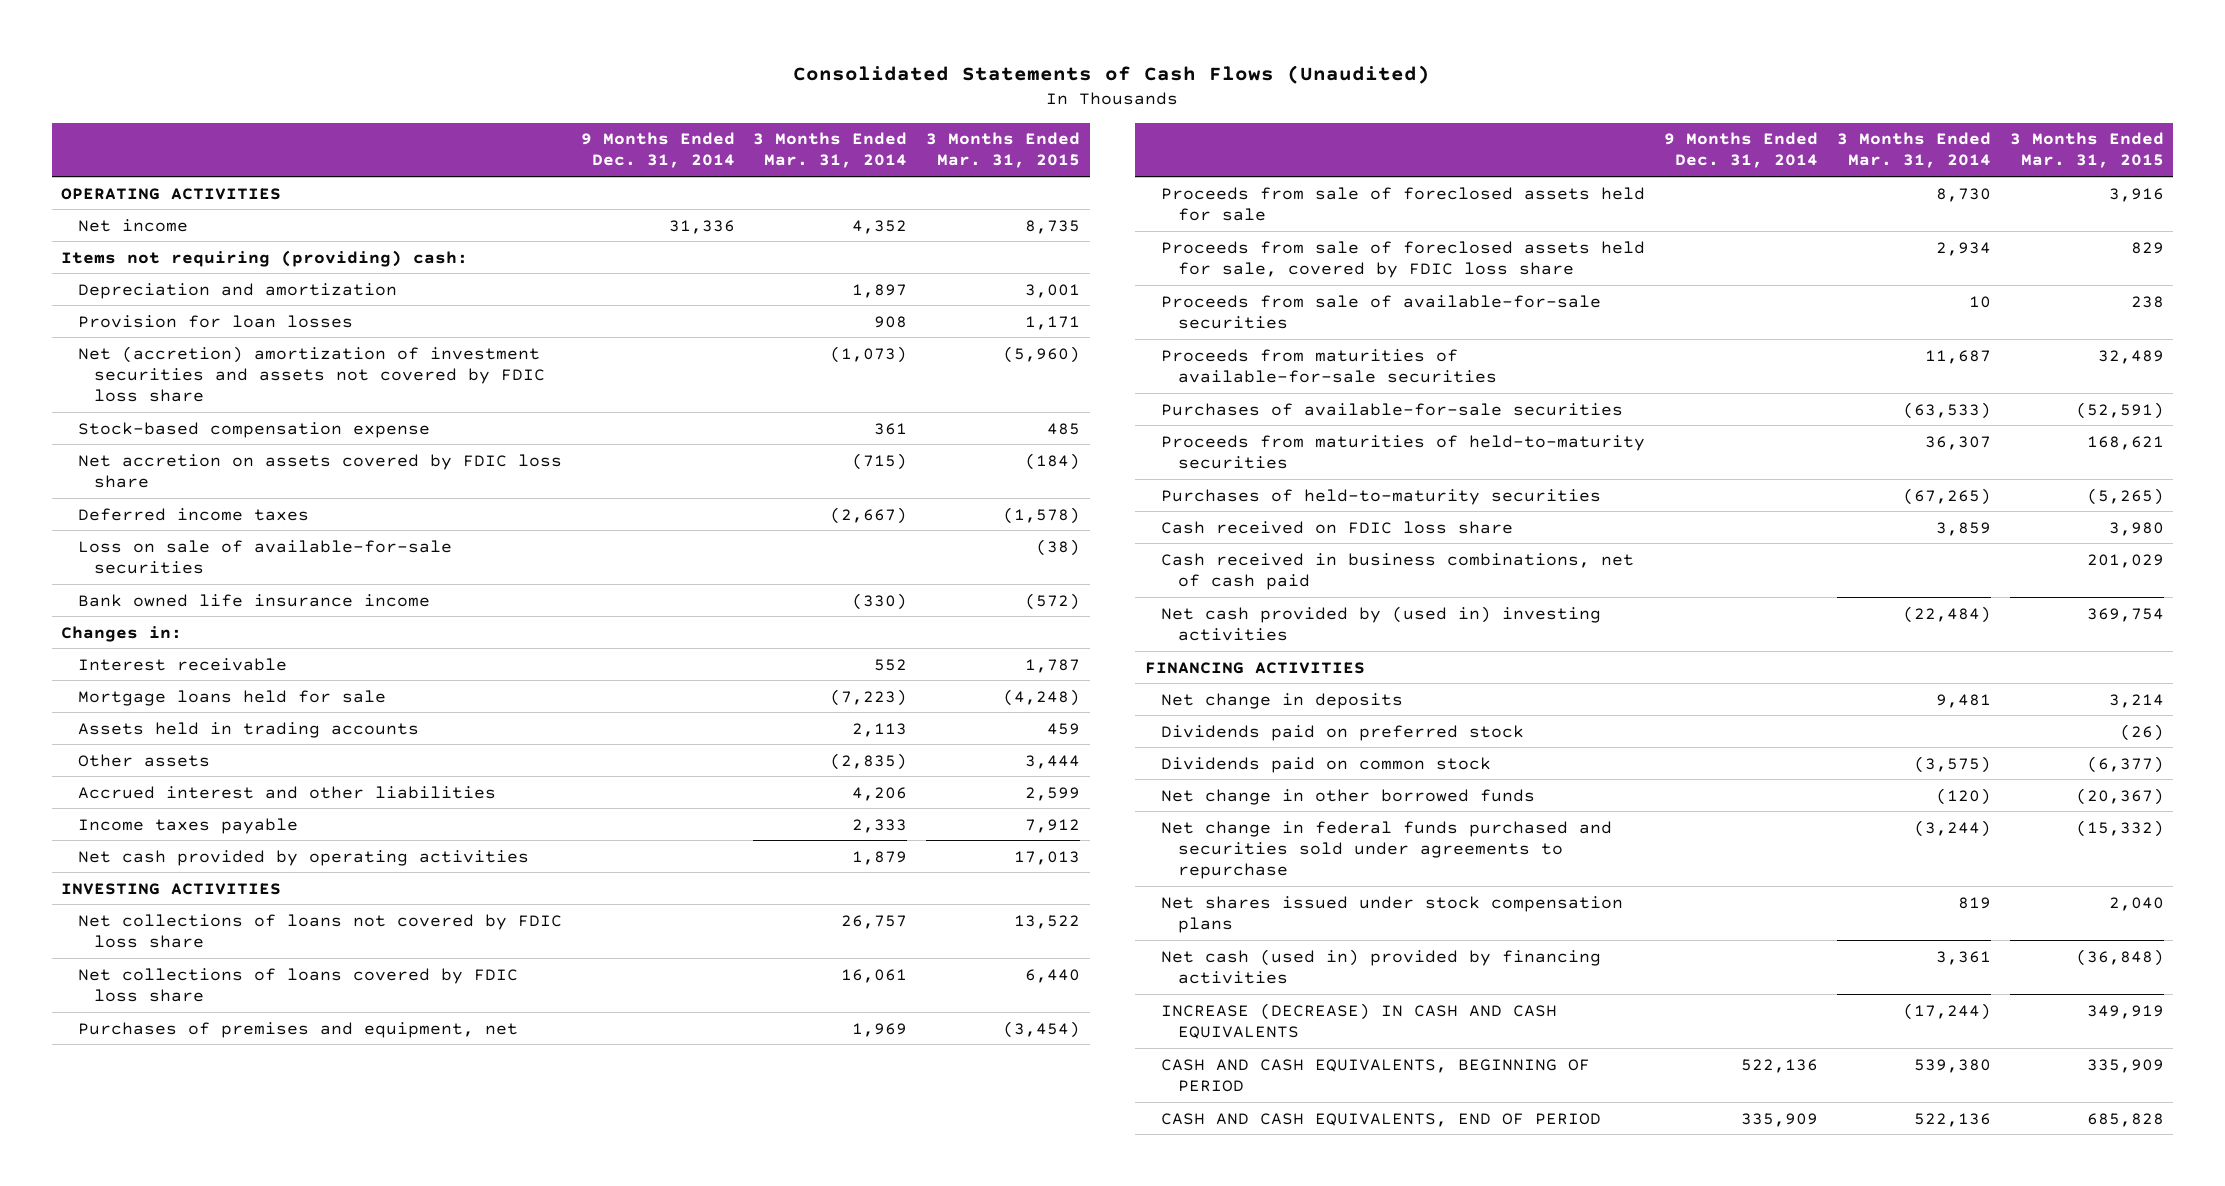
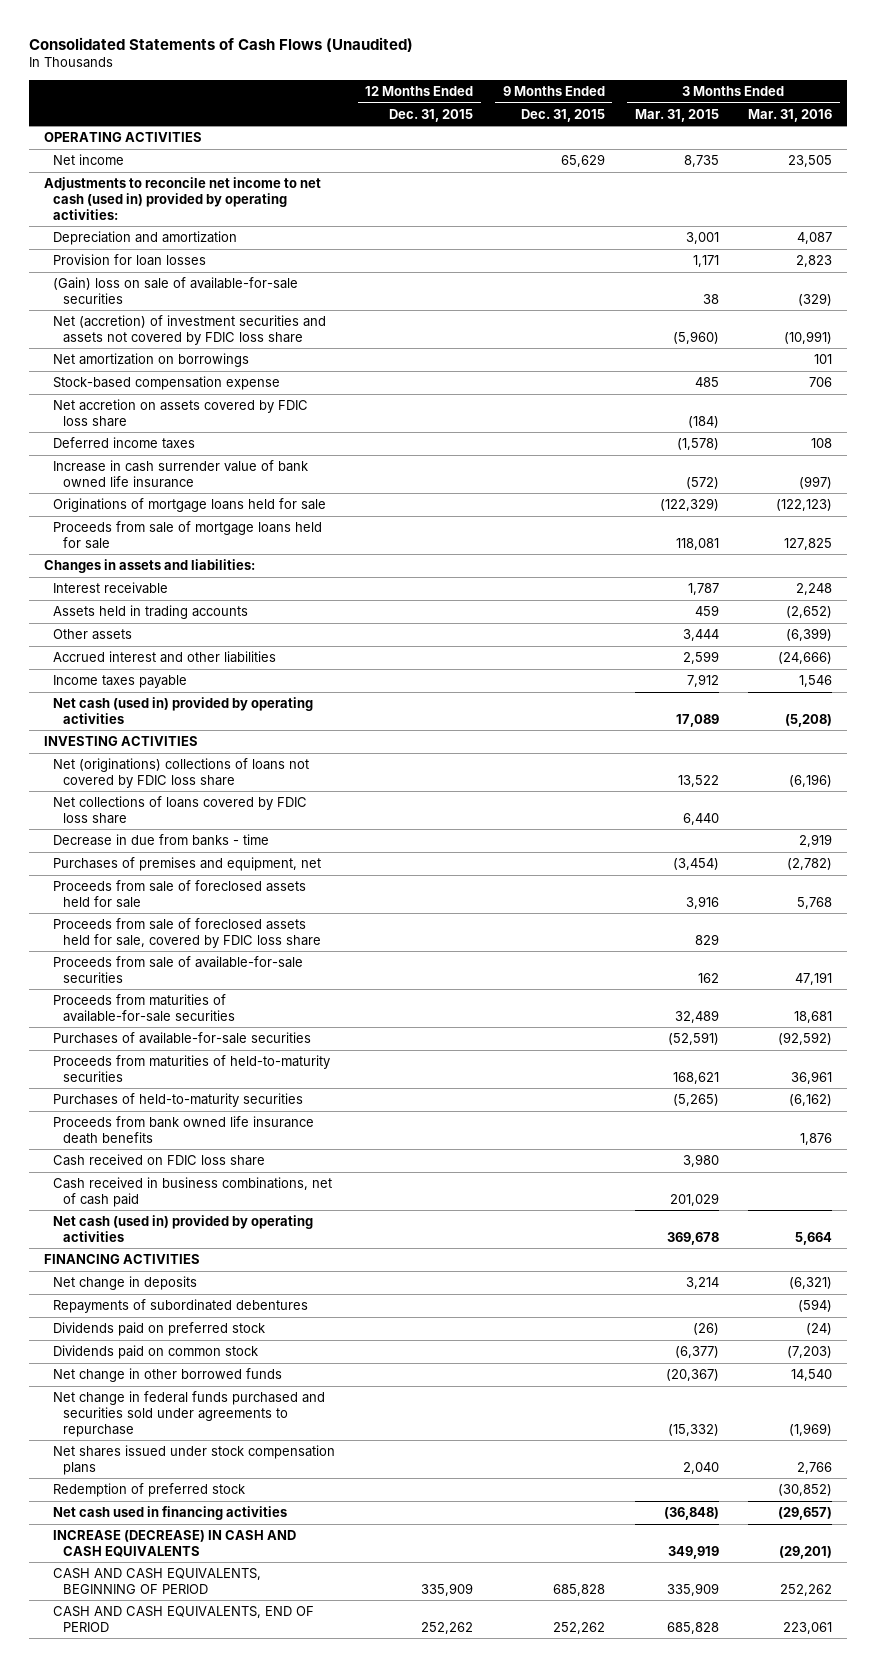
- | 9 Months Ended Dec. 31, 2014 | 3 Months Ended Mar. 31, 2014 | 3 Months Ended Mar. 31, 2015
+ | 12 Months Ended Dec. 31, 2015 | 9 Months Ended Dec. 31, 2015 | 3 Months Ended Mar. 31, 2015 | 3 Months Ended Mar. 31, 2016
- Items not requiring (providing) cash:
+ Adjustments to reconcile net income to net cash (used in) provided by operating activities:
- Net (accretion) amortization of investment securities and assets not covered by FDIC loss share | | (1,073) | (5,960)
+ (Gain) loss on sale of available-for-sale securities | | | 38 | (329)
+ Net (accretion) of investment securities and assets not covered by FDIC loss share | | | (5,960) | (10,991)
+ Net amortization on borrowings | | | | 101
- Loss on sale of available-for-sale securities | | | (38)
- Bank owned life insurance income | | (330) | (572)
- Changes in:
+ Increase in cash surrender value of bank owned life insurance | | | (572) | (997)
+ Originations of mortgage loans held for sale | | | (122,329) | (122,123)
+ Proceeds from sale of mortgage loans held for sale | | | 118,081 | 127,825
+ Changes in assets and liabilities:
- Mortgage loans held for sale | | (7,223) | (4,248)
- Net cash provided by operating activities | | 1,879 | 17,013
+ Net cash (used in) provided by operating activities | | | 17,089 | (5,208)
- Net collections of loans not covered by FDIC loss share | | 26,757 | 13,522
+ Net (originations) collections of loans not covered by FDIC loss share | | | 13,522 | (6,196)
+ Decrease in due from banks - time | | | | 2,919
- Proceeds from sale of available-for-sale securities | | 10 | 238
+ Proceeds from sale of available-for-sale securities | | | 162 | 47,191
+ Proceeds from bank owned life insurance death benefits | | | | 1,876
- Net cash provided by (used in) investing activities | | (22,484) | 369,754
+ Net cash (used in) provided by operating activities | | | 369,678 | 5,664
+ Repayments of subordinated debentures | | | | (594)
- Net cash (used in) provided by financing activities | | 3,361 | (36,848)
+ Redemption of preferred stock | | | | (30,852)
+ Net cash used in financing activities | | | (36,848) | (29,657)

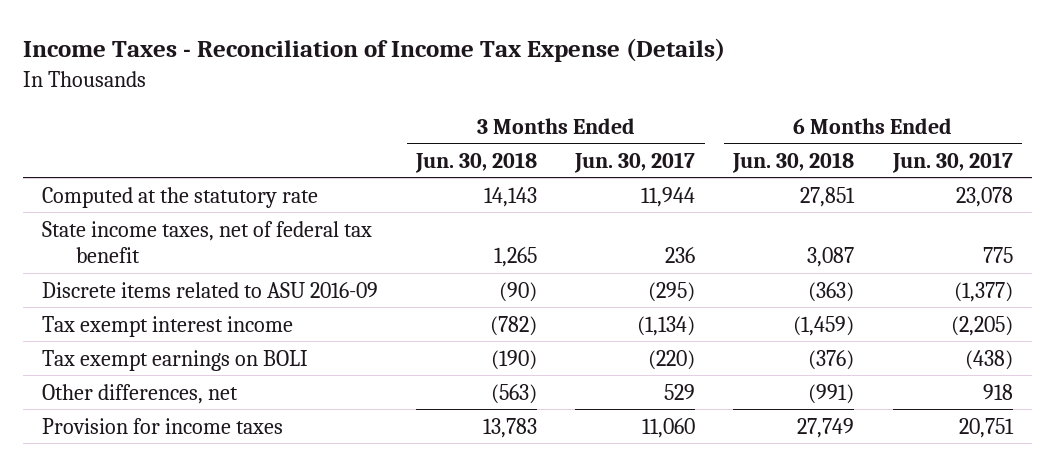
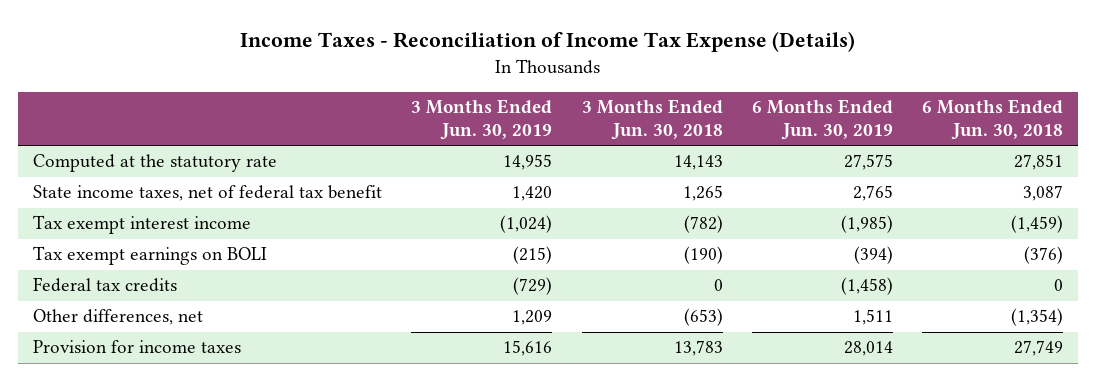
- | 3 Months Ended Jun. 30, 2018 | 3 Months Ended Jun. 30, 2017 | 6 Months Ended Jun. 30, 2018 | 6 Months Ended Jun. 30, 2017
+ | 3 Months Ended Jun. 30, 2019 | 3 Months Ended Jun. 30, 2018 | 6 Months Ended Jun. 30, 2019 | 6 Months Ended Jun. 30, 2018
- Discrete items related to ASU 2016-09 | (90) | (295) | (363) | (1,377)
- Other differences, net | (563) | 529 | (991) | 918
+ Federal tax credits | (729) | 0 | (1,458) | 0
+ Other differences, net | 1,209 | (653) | 1,511 | (1,354)

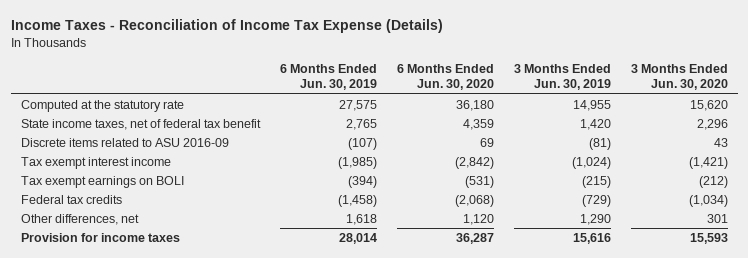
- | 3 Months Ended Jun. 30, 2019 | 3 Months Ended Jun. 30, 2018 | 6 Months Ended Jun. 30, 2019 | 6 Months Ended Jun. 30, 2018
+ | 6 Months Ended Jun. 30, 2019 | 6 Months Ended Jun. 30, 2020 | 3 Months Ended Jun. 30, 2019 | 3 Months Ended Jun. 30, 2020
+ Discrete items related to ASU 2016-09 | (107) | 69 | (81) | 43
- Other differences, net | 1,209 | (653) | 1,511 | (1,354)
+ Other differences, net | 1,618 | 1,120 | 1,290 | 301

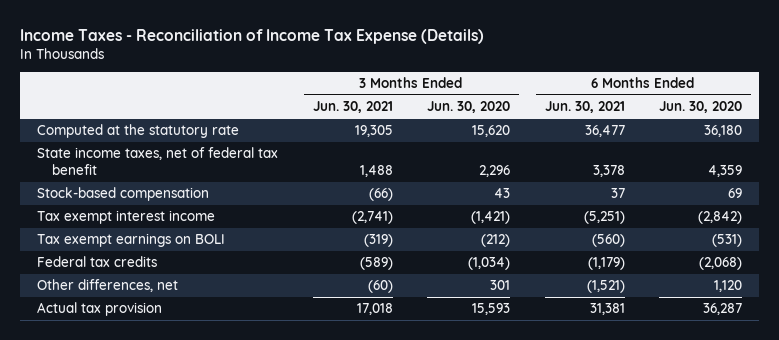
- | 6 Months Ended Jun. 30, 2019 | 6 Months Ended Jun. 30, 2020 | 3 Months Ended Jun. 30, 2019 | 3 Months Ended Jun. 30, 2020
+ | 3 Months Ended Jun. 30, 2021 | 3 Months Ended Jun. 30, 2020 | 6 Months Ended Jun. 30, 2021 | 6 Months Ended Jun. 30, 2020
- Discrete items related to ASU 2016-09 | (107) | 69 | (81) | 43
+ Stock-based compensation | (66) | 43 | 37 | 69
- Provision for income taxes | 28,014 | 36,287 | 15,616 | 15,593
+ Actual tax provision | 17,018 | 15,593 | 31,381 | 36,287

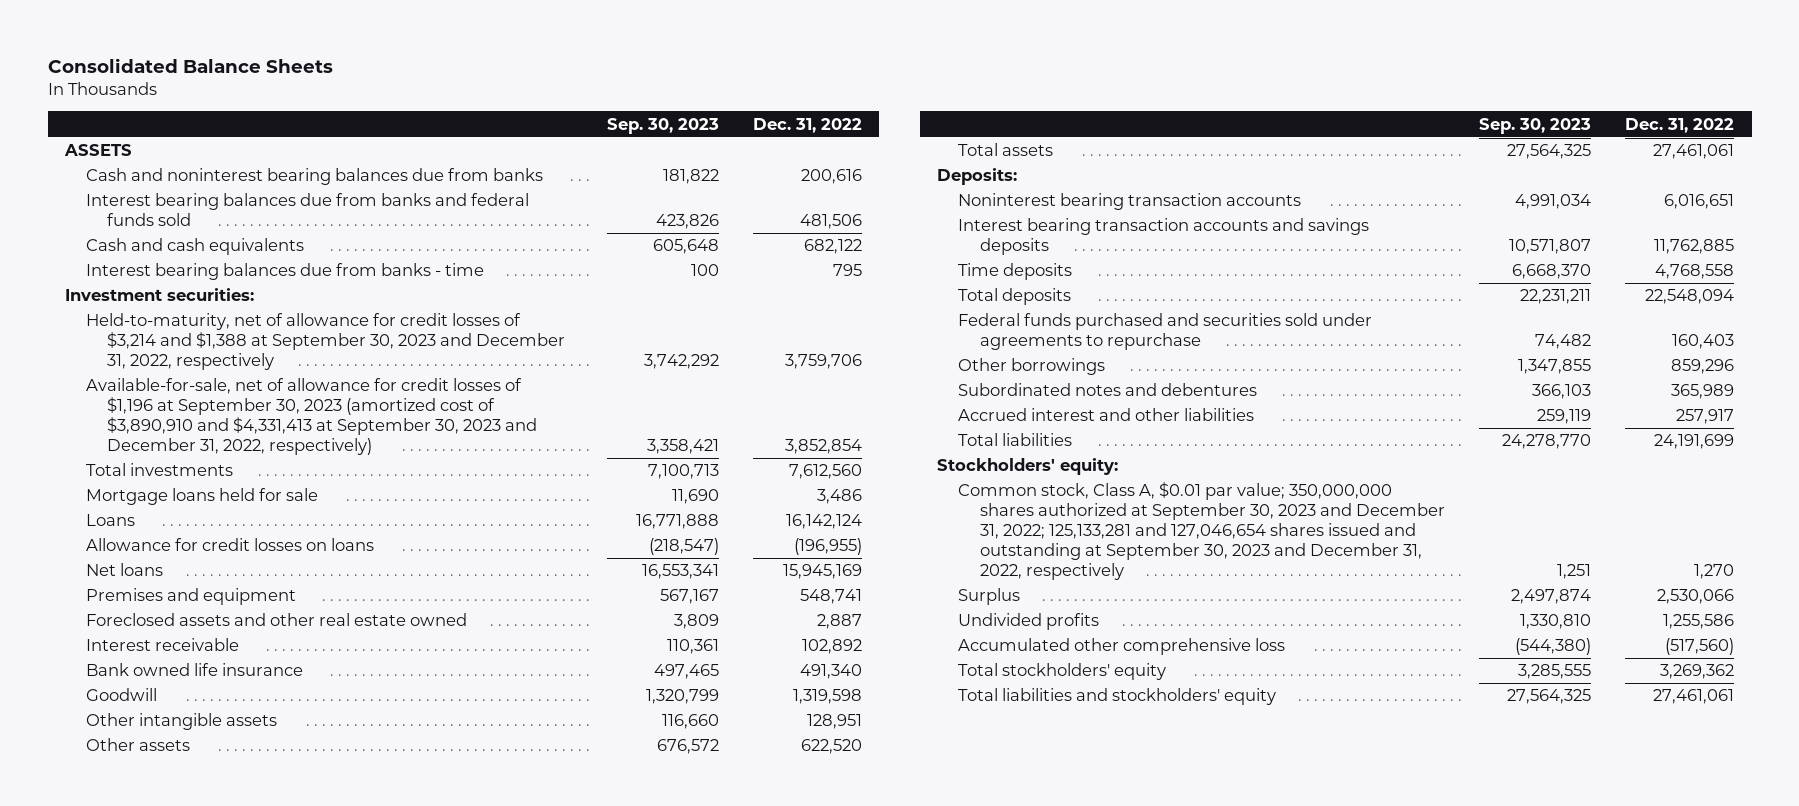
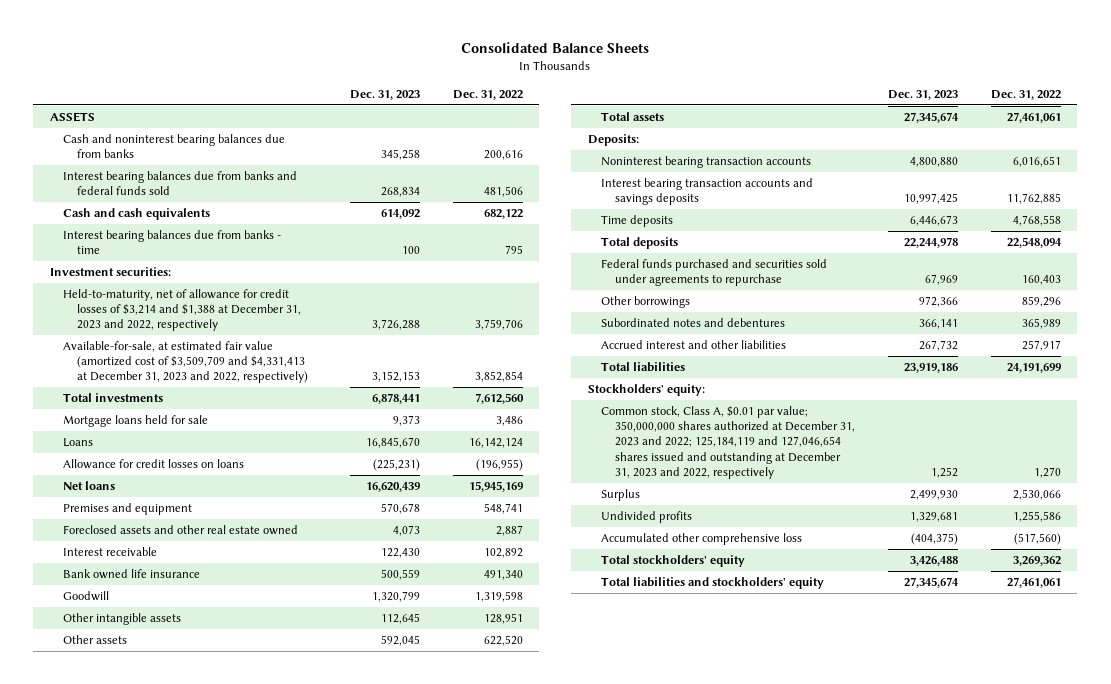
- | Sep. 30, 2023 | Dec. 31, 2022
+ | Dec. 31, 2023 | Dec. 31, 2022
- Held-to-maturity, net of allowance for credit losses of $3,214 and $1,388 at September 30, 2023 and December 31, 2022, respectively | 3,742,292 | 3,759,706
- Available-for-sale, net of allowance for credit losses of $1,196 at September 30, 2023 (amortized cost of $3,890,910 and $4,331,413 at September 30, 2023 and December 31, 2022, respectively) | 3,358,421 | 3,852,854
+ Held-to-maturity, net of allowance for credit losses of $3,214 and $1,388 at December 31, 2023 and 2022, respectively | 3,726,288 | 3,759,706
+ Available-for-sale, at estimated fair value (amortized cost of $3,509,709 and $4,331,413 at December 31, 2023 and 2022, respectively) | 3,152,153 | 3,852,854
- Common stock, Class A, $0.01 par value; 350,000,000 shares authorized at September 30, 2023 and December 31, 2022; 125,133,281 and 127,046,654 shares issued and outstanding at September 30, 2023 and December 31, 2022, respectively | 1,251 | 1,270
+ Common stock, Class A, $0.01 par value; 350,000,000 shares authorized at December 31, 2023 and 2022; 125,184,119 and 127,046,654 shares issued and outstanding at December 31, 2023 and 2022, respectively | 1,252 | 1,270

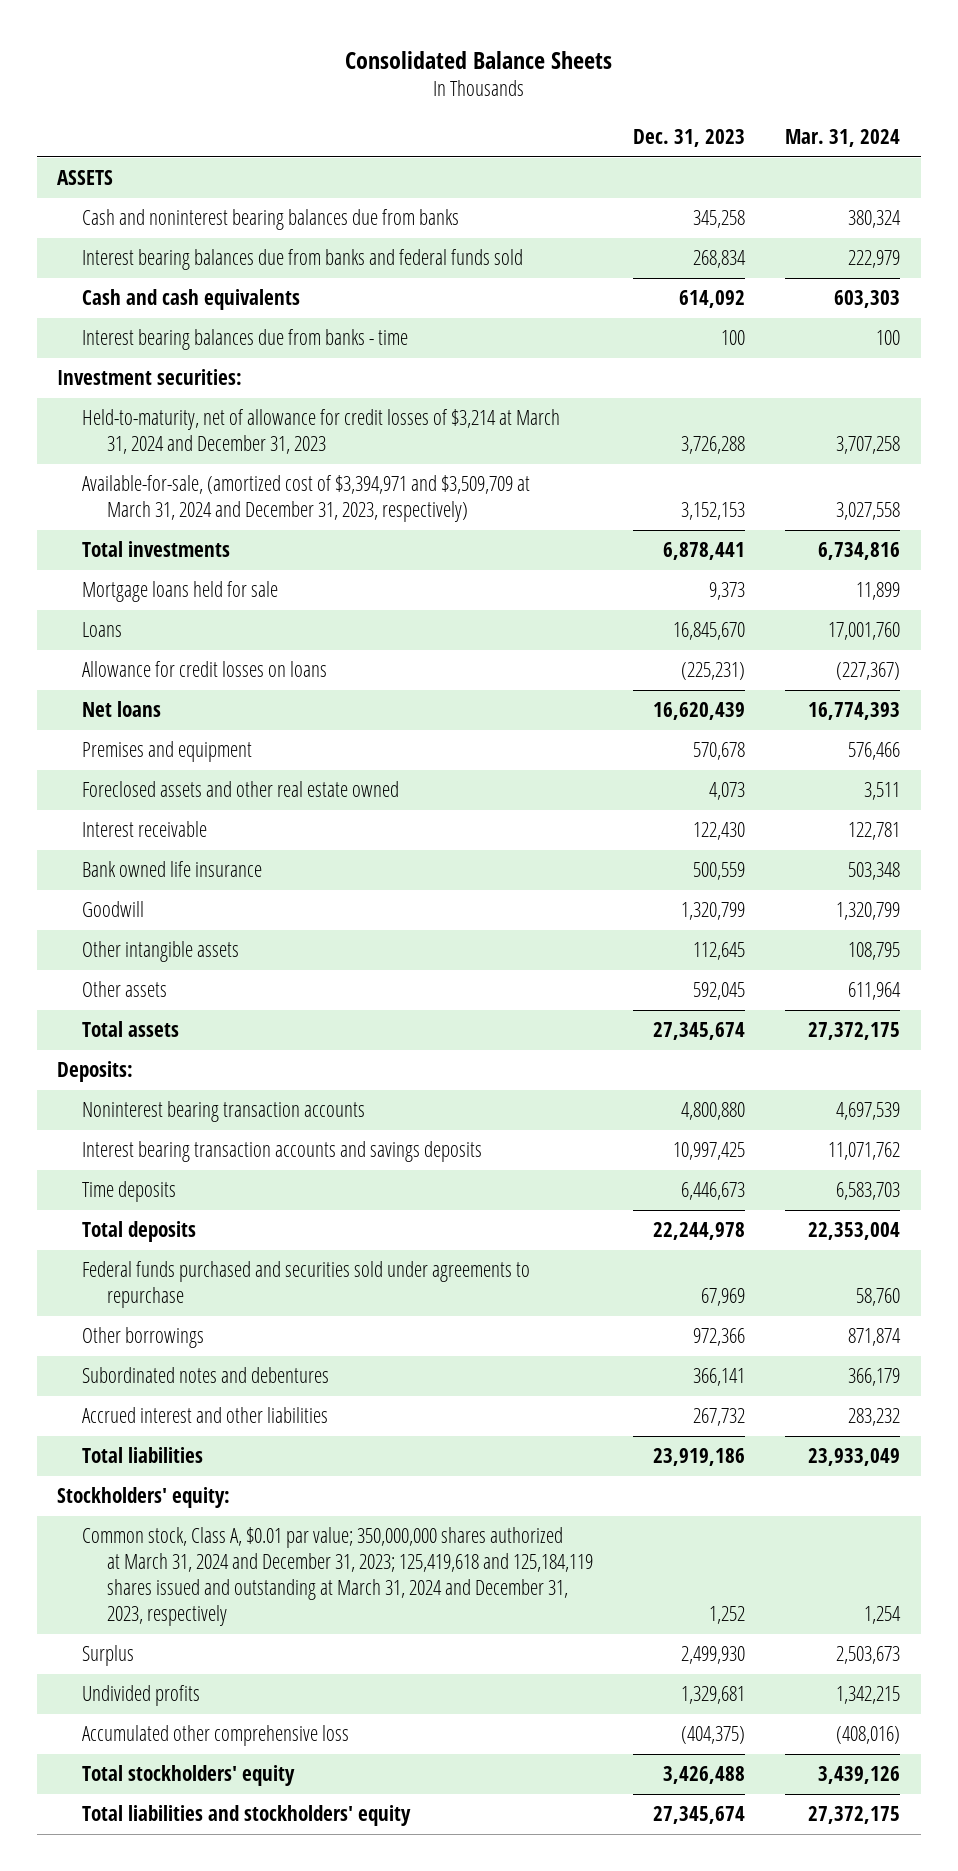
- | Dec. 31, 2023 | Dec. 31, 2022
+ | Dec. 31, 2023 | Mar. 31, 2024
- Held-to-maturity, net of allowance for credit losses of $3,214 and $1,388 at December 31, 2023 and 2022, respectively | 3,726,288 | 3,759,706
- Available-for-sale, at estimated fair value (amortized cost of $3,509,709 and $4,331,413 at December 31, 2023 and 2022, respectively) | 3,152,153 | 3,852,854
+ Held-to-maturity, net of allowance for credit losses of $3,214 at March 31, 2024 and December 31, 2023 | 3,726,288 | 3,707,258
+ Available-for-sale, (amortized cost of $3,394,971 and $3,509,709 at March 31, 2024 and December 31, 2023, respectively) | 3,152,153 | 3,027,558
- Common stock, Class A, $0.01 par value; 350,000,000 shares authorized at December 31, 2023 and 2022; 125,184,119 and 127,046,654 shares issued and outstanding at December 31, 2023 and 2022, respectively | 1,252 | 1,270
+ Common stock, Class A, $0.01 par value; 350,000,000 shares authorized at March 31, 2024 and December 31, 2023; 125,419,618 and 125,184,119 shares issued and outstanding at March 31, 2024 and December 31, 2023, respectively | 1,252 | 1,254

